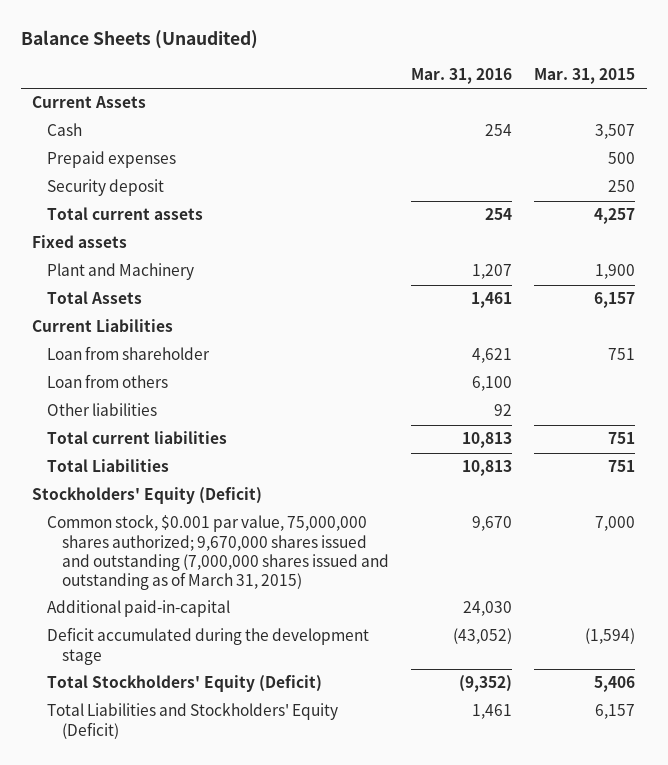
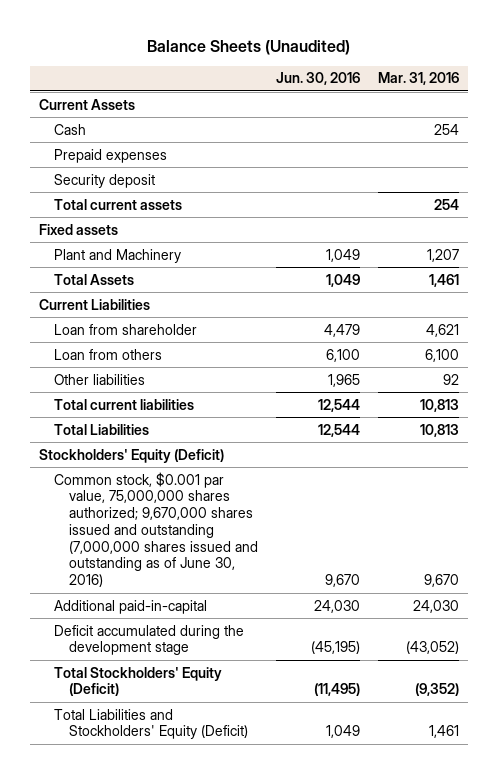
- | Mar. 31, 2016 | Mar. 31, 2015
+ | Jun. 30, 2016 | Mar. 31, 2016
- Common stock, $0.001 par value, 75,000,000 shares authorized; 9,670,000 shares issued and outstanding (7,000,000 shares issued and outstanding as of March 31, 2015) | 9,670 | 7,000
+ Common stock, $0.001 par value, 75,000,000 shares authorized; 9,670,000 shares issued and outstanding (7,000,000 shares issued and outstanding as of June 30, 2016) | 9,670 | 9,670

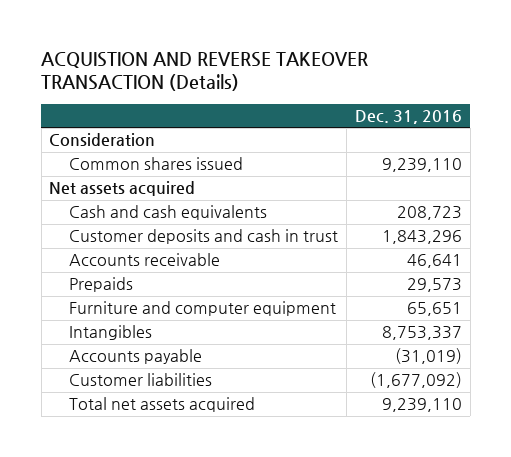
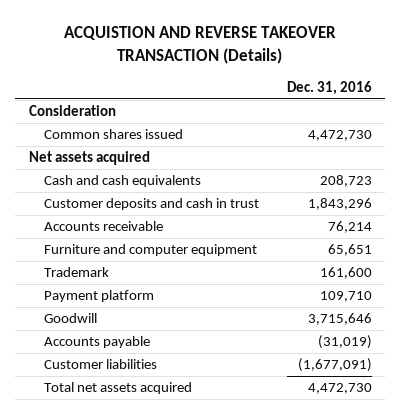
- Common shares issued | 9,239,110
+ Common shares issued | 4,472,730
- Accounts receivable | 46,641
- Prepaids | 29,573
+ Accounts receivable | 76,214
- Intangibles | 8,753,337
+ Trademark | 161,600
+ Payment platform | 109,710
+ Goodwill | 3,715,646
- Customer liabilities | (1,677,092)
- Total net assets acquired | 9,239,110
+ Customer liabilities | (1,677,091)
+ Total net assets acquired | 4,472,730

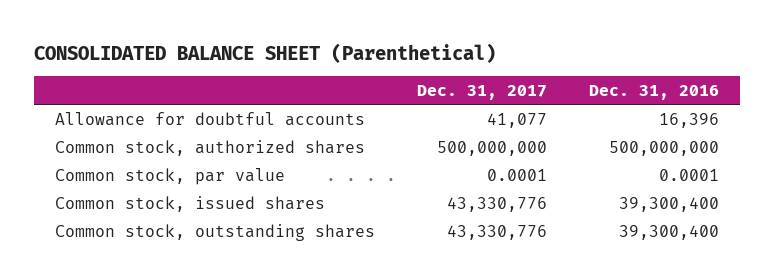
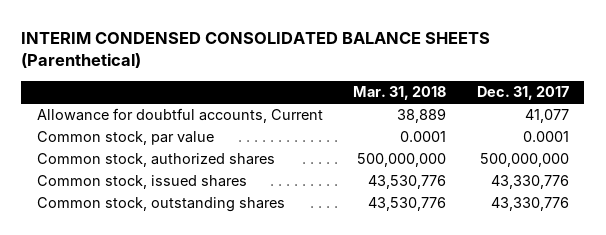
- CONSOLIDATED BALANCE SHEET (Parenthetical)
+ INTERIM CONDENSED CONSOLIDATED BALANCE SHEETS (Parenthetical)
- | Dec. 31, 2017 | Dec. 31, 2016
+ | Mar. 31, 2018 | Dec. 31, 2017
- Allowance for doubtful accounts | 41,077 | 16,396
+ Allowance for doubtful accounts, Current | 38,889 | 41,077
moved down: Common stock, authorized shares | 500,000,000 | 500,000,000

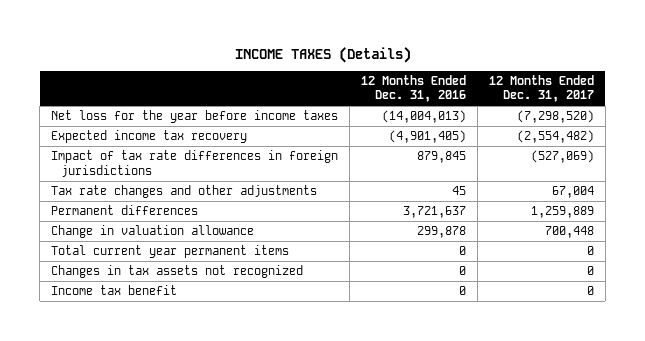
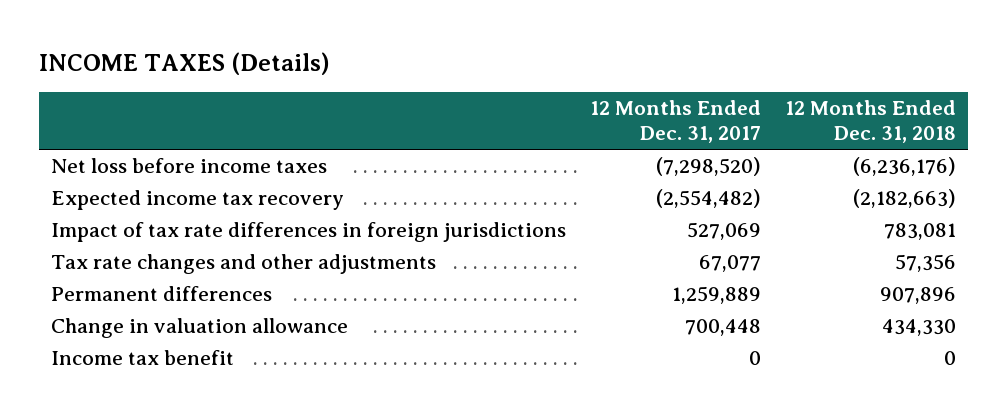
- | 12 Months Ended Dec. 31, 2016 | 12 Months Ended Dec. 31, 2017
+ | 12 Months Ended Dec. 31, 2017 | 12 Months Ended Dec. 31, 2018
- Net loss for the year before income taxes | (14,004,013) | (7,298,520)
+ Net loss before income taxes | (7,298,520) | (6,236,176)
- Impact of tax rate differences in foreign jurisdictions | 879,845 | (527,069)
- Tax rate changes and other adjustments | 45 | 67,004
+ Impact of tax rate differences in foreign jurisdictions | 527,069 | 783,081
+ Tax rate changes and other adjustments | 67,077 | 57,356
- Total current year permanent items | 0 | 0
- Changes in tax assets not recognized | 0 | 0

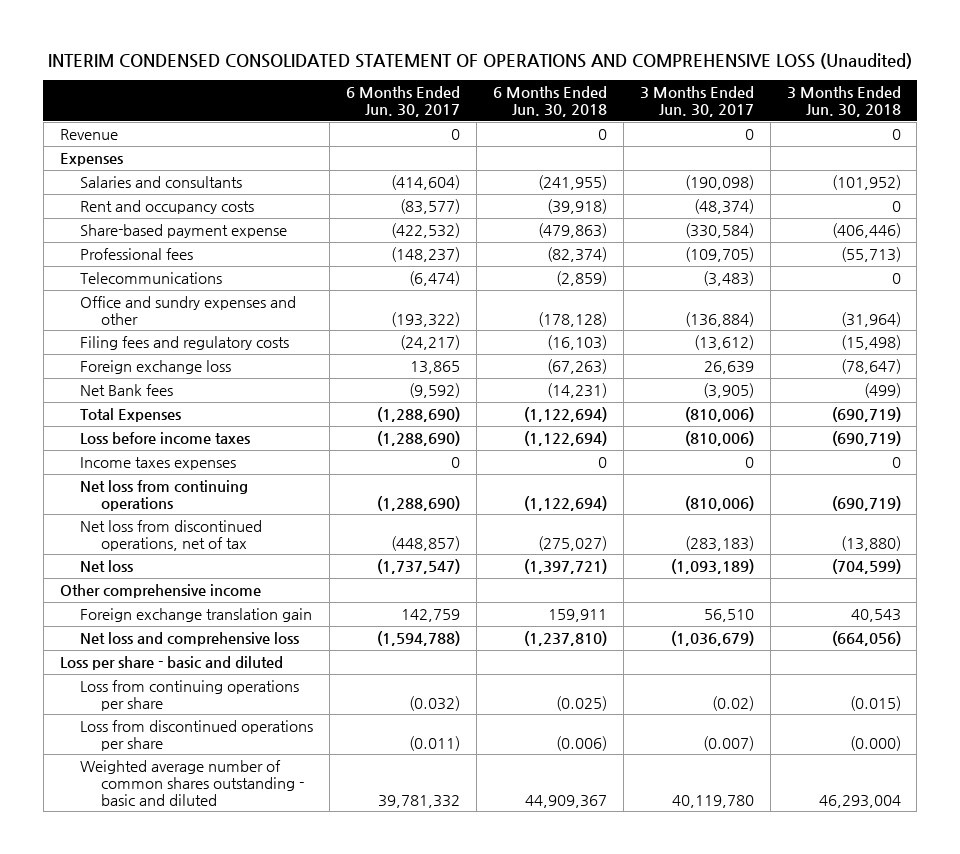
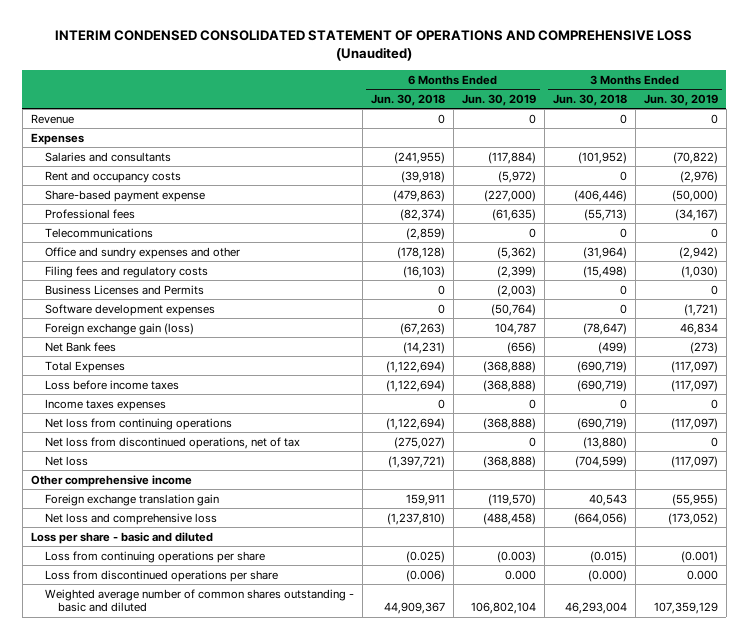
- | 6 Months Ended Jun. 30, 2017 | 6 Months Ended Jun. 30, 2018 | 3 Months Ended Jun. 30, 2017 | 3 Months Ended Jun. 30, 2018
+ | 6 Months Ended Jun. 30, 2018 | 6 Months Ended Jun. 30, 2019 | 3 Months Ended Jun. 30, 2018 | 3 Months Ended Jun. 30, 2019
- Foreign exchange loss | 13,865 | (67,263) | 26,639 | (78,647)
+ Business Licenses and Permits | 0 | (2,003) | 0 | 0
+ Software development expenses | 0 | (50,764) | 0 | (1,721)
+ Foreign exchange gain (loss) | (67,263) | 104,787 | (78,647) | 46,834

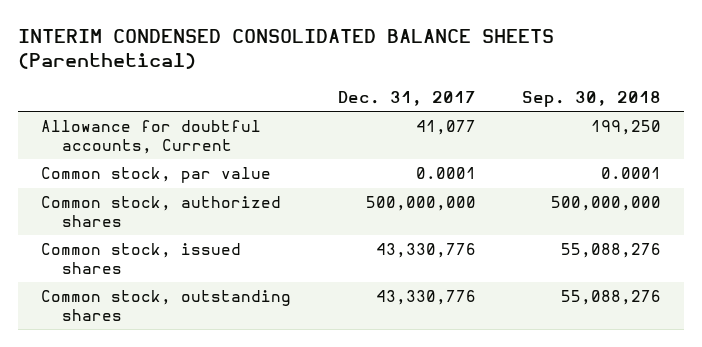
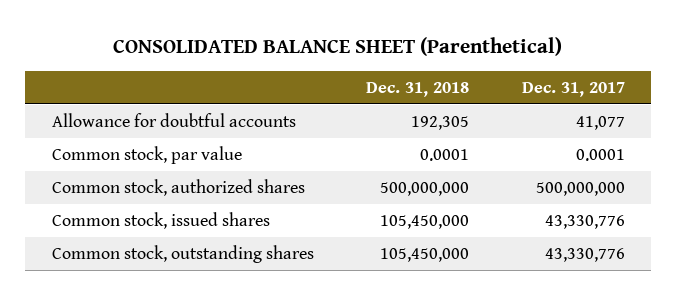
- INTERIM CONDENSED CONSOLIDATED BALANCE SHEETS (Parenthetical)
+ CONSOLIDATED BALANCE SHEET (Parenthetical)
- | Dec. 31, 2017 | Sep. 30, 2018
+ | Dec. 31, 2018 | Dec. 31, 2017
- Allowance for doubtful accounts, Current | 41,077 | 199,250
+ Allowance for doubtful accounts | 192,305 | 41,077

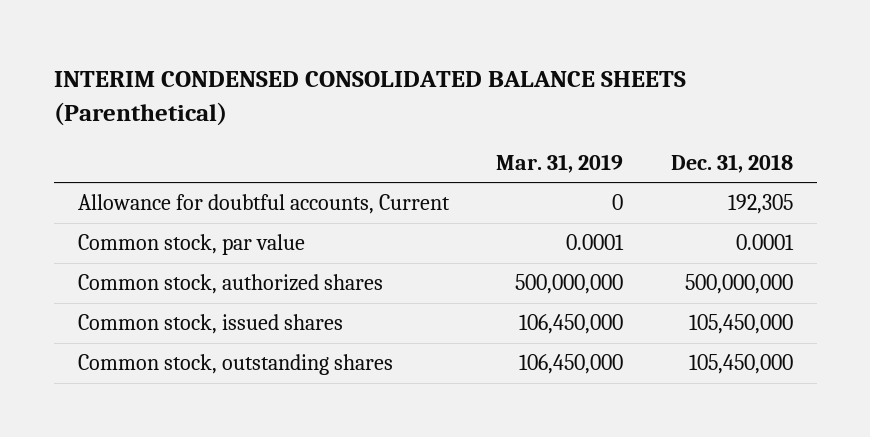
- CONSOLIDATED BALANCE SHEET (Parenthetical)
+ INTERIM CONDENSED CONSOLIDATED BALANCE SHEETS (Parenthetical)
- | Dec. 31, 2018 | Dec. 31, 2017
+ | Mar. 31, 2019 | Dec. 31, 2018
- Allowance for doubtful accounts | 192,305 | 41,077
+ Allowance for doubtful accounts, Current | 0 | 192,305

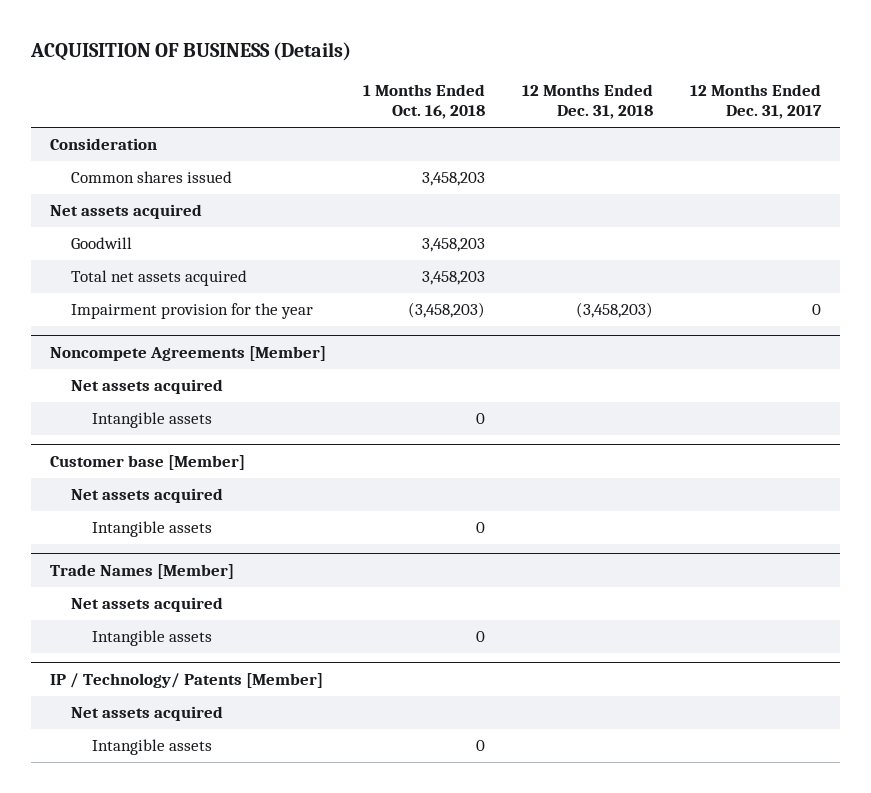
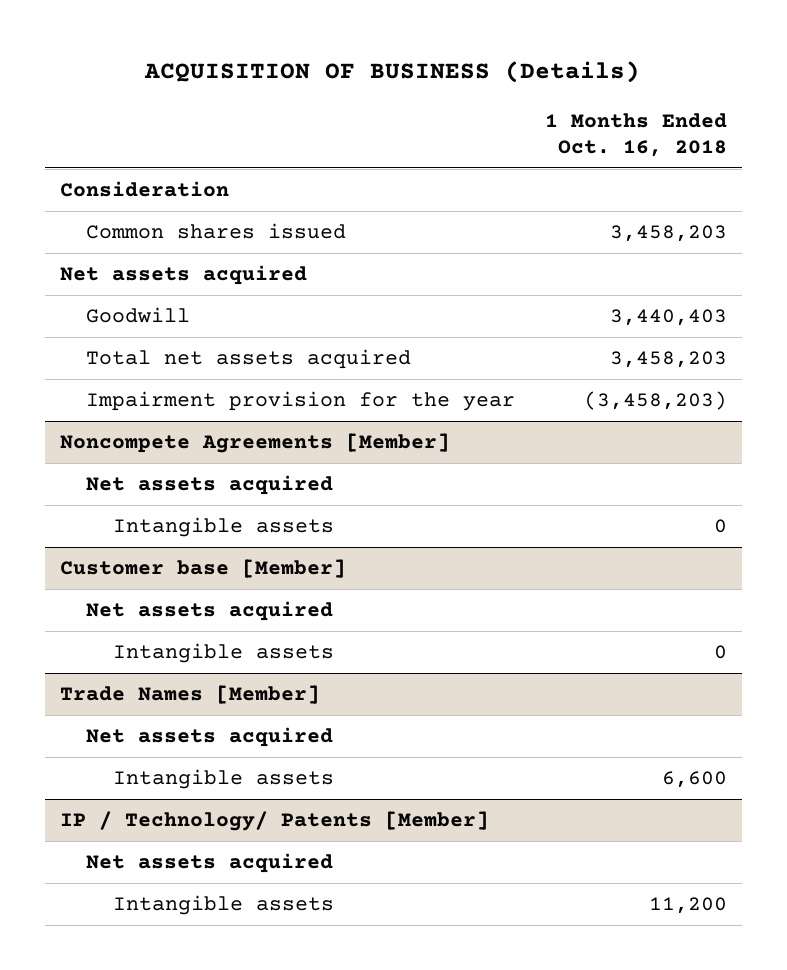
- | 1 Months Ended Oct. 16, 2018 | 12 Months Ended Dec. 31, 2018 | 12 Months Ended Dec. 31, 2017
+ | 1 Months Ended Oct. 16, 2018
- Goodwill | 3,458,203 | |
+ Goodwill | 3,440,403
@ Trade Names [Member]
- Intangible assets | 0 | |
+ Intangible assets | 6,600
@ IP / Technology/ Patents [Member]
- Intangible assets | 0 | |
+ Intangible assets | 11,200

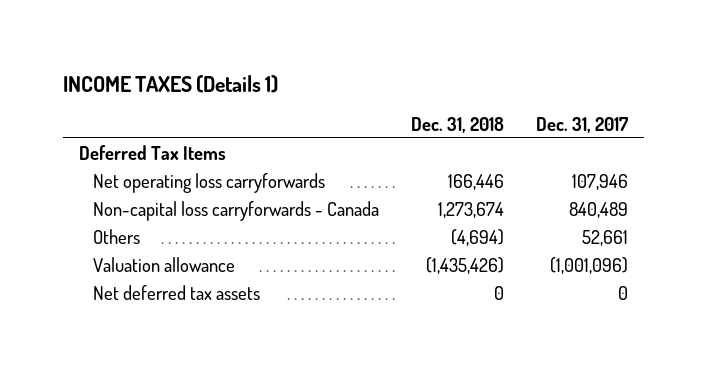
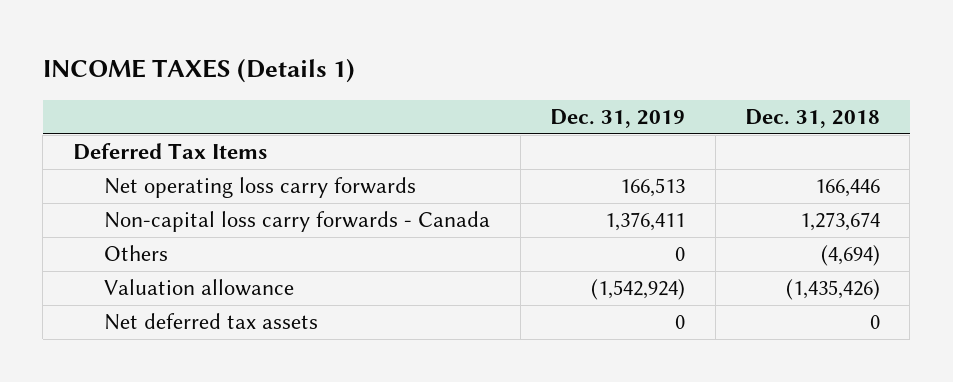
- | Dec. 31, 2018 | Dec. 31, 2017
+ | Dec. 31, 2019 | Dec. 31, 2018
- Net operating loss carryforwards | 166,446 | 107,946
- Non-capital loss carryforwards - Canada | 1,273,674 | 840,489
+ Net operating loss carry forwards | 166,513 | 166,446
+ Non-capital loss carry forwards - Canada | 1,376,411 | 1,273,674

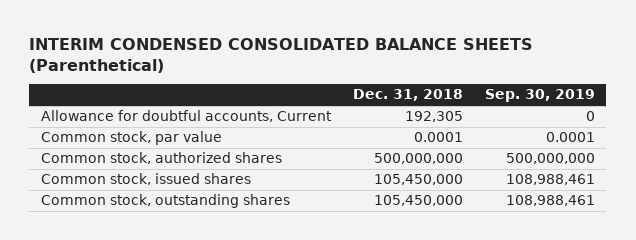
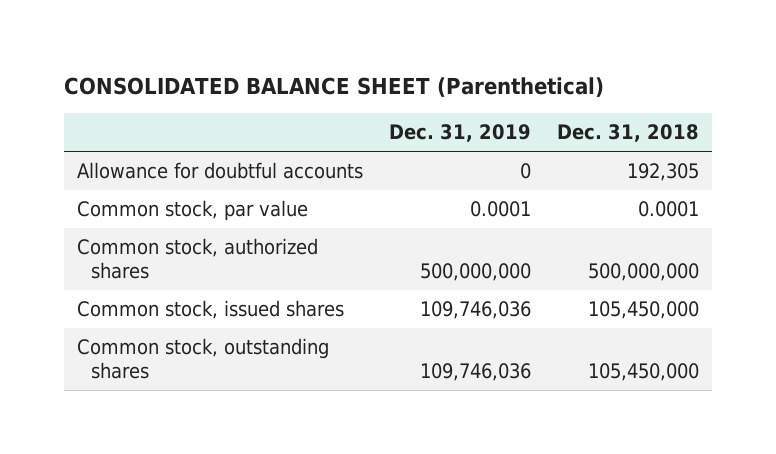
- INTERIM CONDENSED CONSOLIDATED BALANCE SHEETS (Parenthetical)
+ CONSOLIDATED BALANCE SHEET (Parenthetical)
- | Dec. 31, 2018 | Sep. 30, 2019
+ | Dec. 31, 2019 | Dec. 31, 2018
- Allowance for doubtful accounts, Current | 192,305 | 0
+ Allowance for doubtful accounts | 0 | 192,305

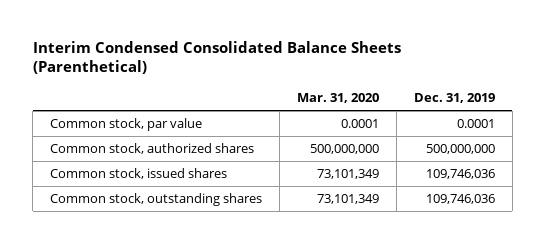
- CONSOLIDATED BALANCE SHEET (Parenthetical)
+ Interim Condensed Consolidated Balance Sheets (Parenthetical)
- | Dec. 31, 2019 | Dec. 31, 2018
+ | Mar. 31, 2020 | Dec. 31, 2019
- Allowance for doubtful accounts | 0 | 192,305

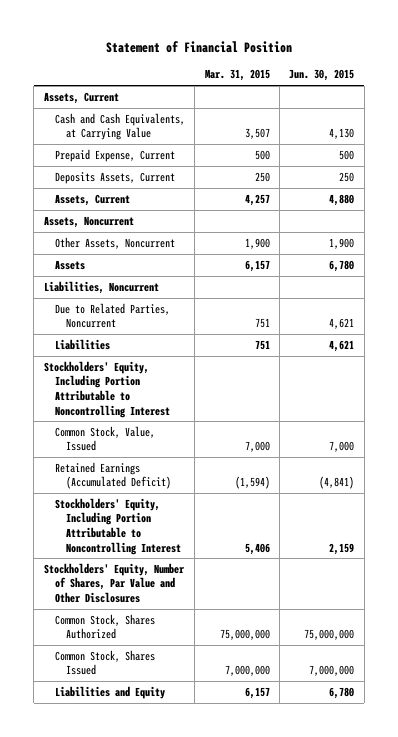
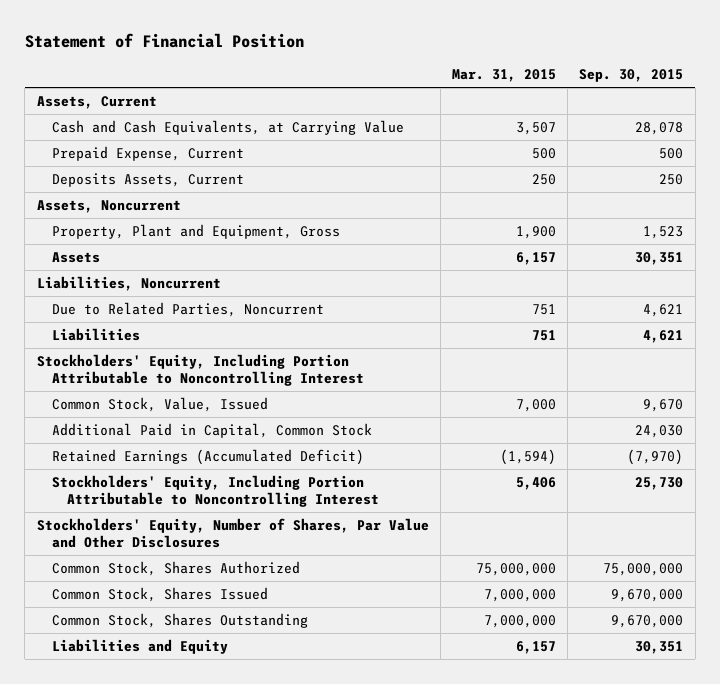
- | Mar. 31, 2015 | Jun. 30, 2015
+ | Mar. 31, 2015 | Sep. 30, 2015
- Assets, Current | 4,257 | 4,880
- Other Assets, Noncurrent | 1,900 | 1,900
+ Property, Plant and Equipment, Gross | 1,900 | 1,523
+ Additional Paid in Capital, Common Stock | | 24,030
+ Common Stock, Shares Outstanding | 7,000,000 | 9,670,000

